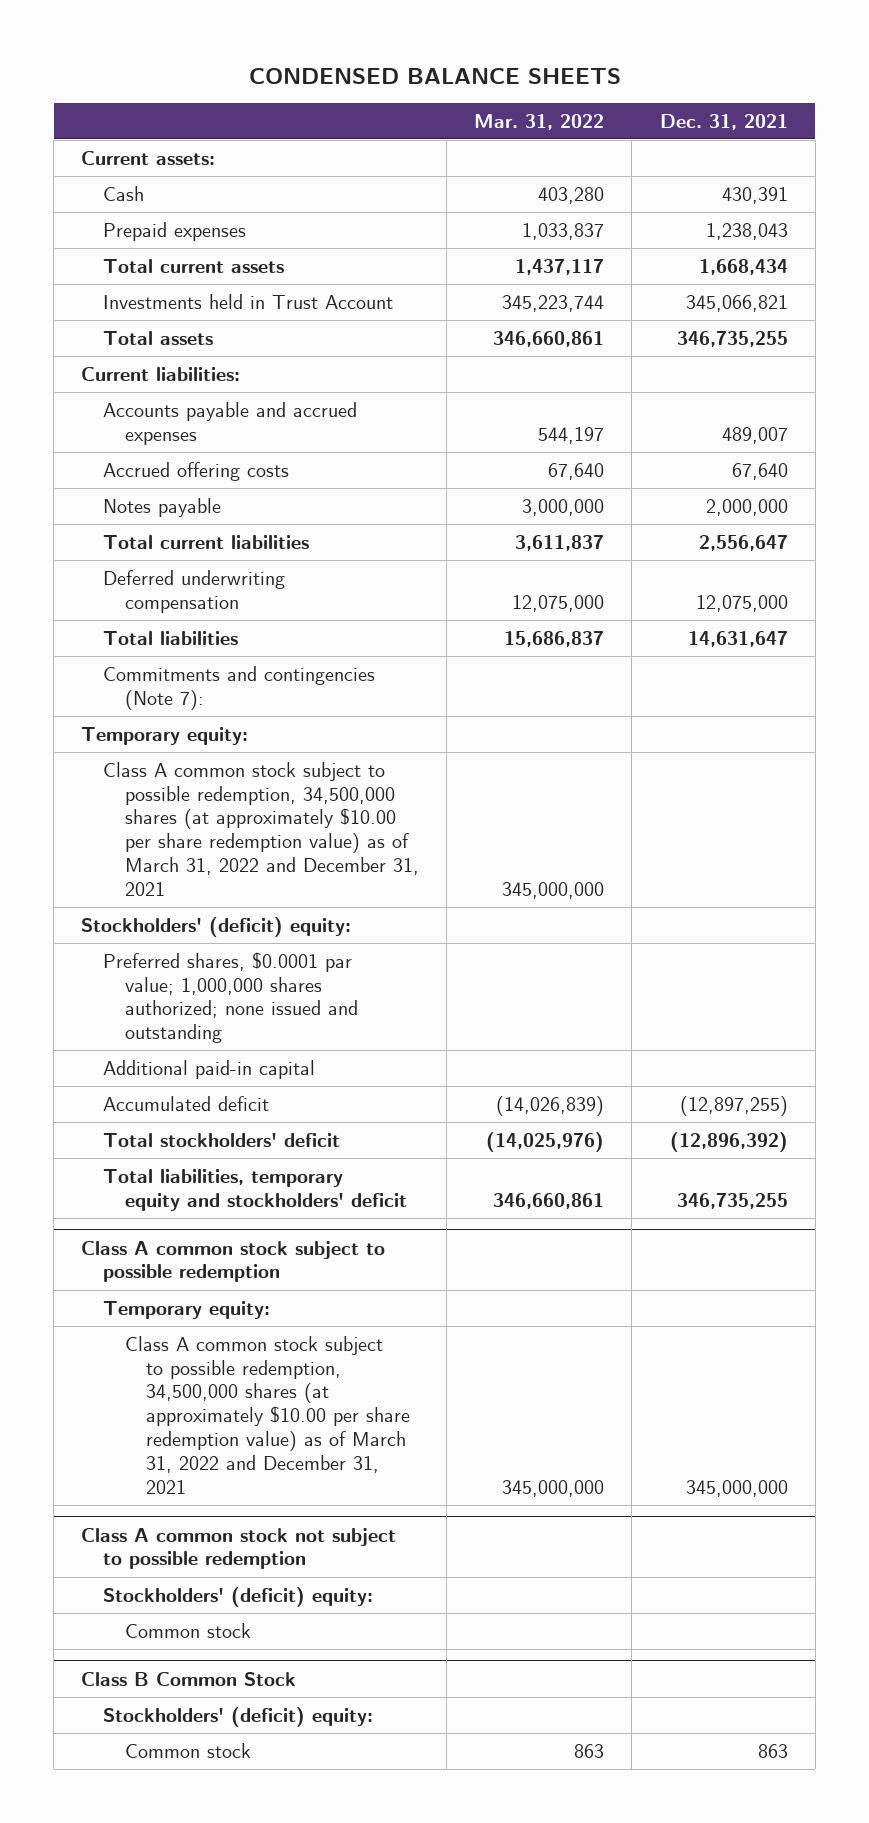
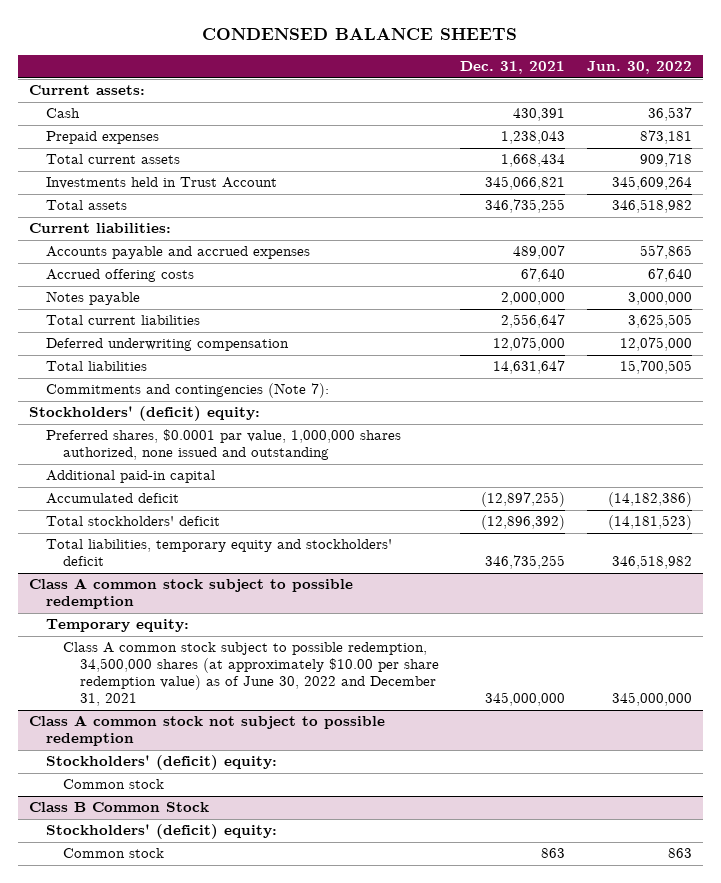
- | Mar. 31, 2022 | Dec. 31, 2021
+ | Dec. 31, 2021 | Jun. 30, 2022
- Temporary equity:
- Class A common stock subject to possible redemption, 34,500,000 shares (at approximately $10.00 per share redemption value) as of March 31, 2022 and December 31, 2021 | 345,000,000 |
- Preferred shares, $0.0001 par value; 1,000,000 shares authorized; none issued and outstanding
+ Preferred shares, $0.0001 par value, 1,000,000 shares authorized, none issued and outstanding
@ Class A common stock subject to possible redemption
- Class A common stock subject to possible redemption, 34,500,000 shares (at approximately $10.00 per share redemption value) as of March 31, 2022 and December 31, 2021 | 345,000,000 | 345,000,000
+ Class A common stock subject to possible redemption, 34,500,000 shares (at approximately $10.00 per share redemption value) as of June 30, 2022 and December 31, 2021 | 345,000,000 | 345,000,000

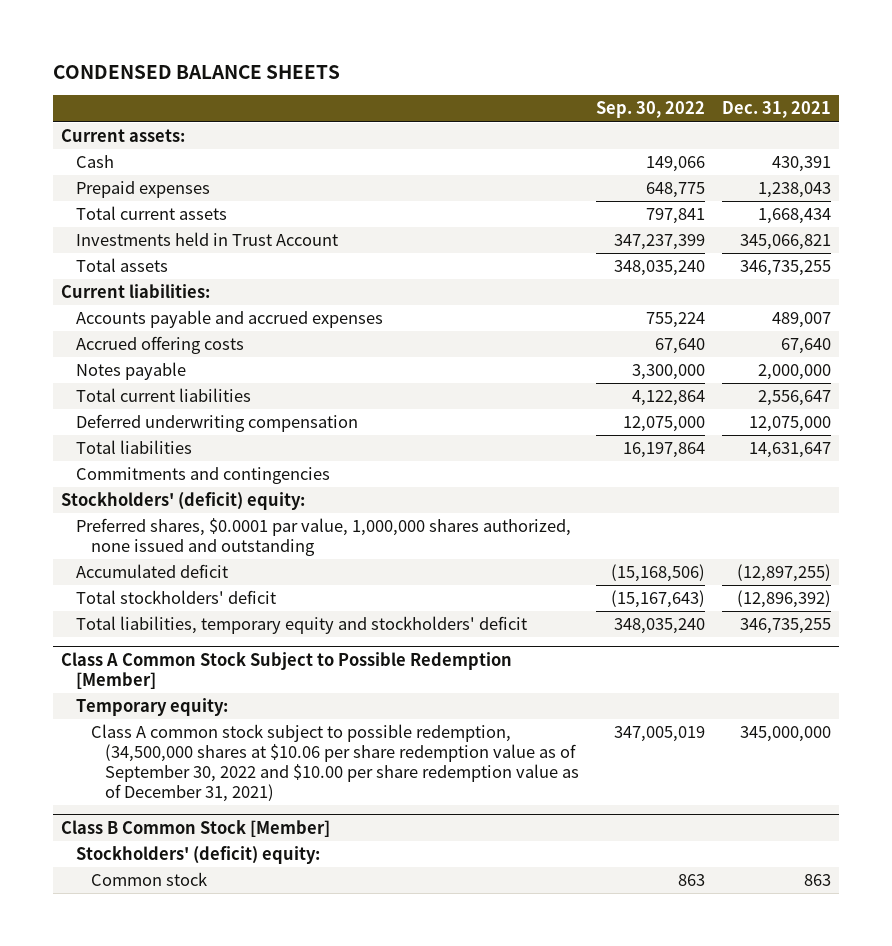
- | Dec. 31, 2021 | Jun. 30, 2022
+ | Sep. 30, 2022 | Dec. 31, 2021
- Commitments and contingencies (Note 7):
+ Commitments and contingencies
- Additional paid-in capital
- Class A common stock subject to possible redemption
+ Class A Common Stock Subject to Possible Redemption [Member]
- Class A common stock subject to possible redemption, 34,500,000 shares (at approximately $10.00 per share redemption value) as of June 30, 2022 and December 31, 2021 | 345,000,000 | 345,000,000
- Class A common stock not subject to possible redemption
- Stockholders' (deficit) equity:
- Common stock
- Class B Common Stock
+ Class A common stock subject to possible redemption, (34,500,000 shares at $10.06 per share redemption value as of September 30, 2022 and $10.00 per share redemption value as of December 31, 2021) | 347,005,019 | 345,000,000
+ Class B Common Stock [Member]

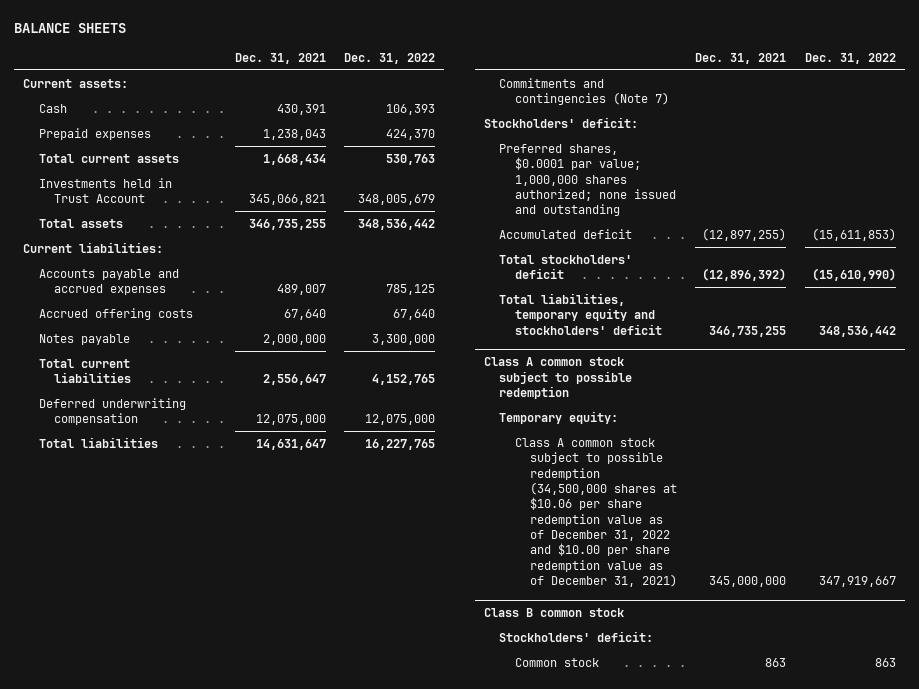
- CONDENSED BALANCE SHEETS
+ BALANCE SHEETS
- | Sep. 30, 2022 | Dec. 31, 2021
+ | Dec. 31, 2021 | Dec. 31, 2022
- Commitments and contingencies
- Stockholders' (deficit) equity:
- Preferred shares, $0.0001 par value, 1,000,000 shares authorized, none issued and outstanding
+ Commitments and contingencies (Note 7)
+ Stockholders' deficit:
+ Preferred shares, $0.0001 par value; 1,000,000 shares authorized; none issued and outstanding
- Class A Common Stock Subject to Possible Redemption [Member]
+ Class A common stock subject to possible redemption
- Class A common stock subject to possible redemption, (34,500,000 shares at $10.06 per share redemption value as of September 30, 2022 and $10.00 per share redemption value as of December 31, 2021) | 347,005,019 | 345,000,000
- Class B Common Stock [Member]
- Stockholders' (deficit) equity:
+ Class A common stock subject to possible redemption (34,500,000 shares at $10.06 per share redemption value as of December 31, 2022 and $10.00 per share redemption value as of December 31, 2021) | 345,000,000 | 347,919,667
+ Class B common stock
+ Stockholders' deficit:

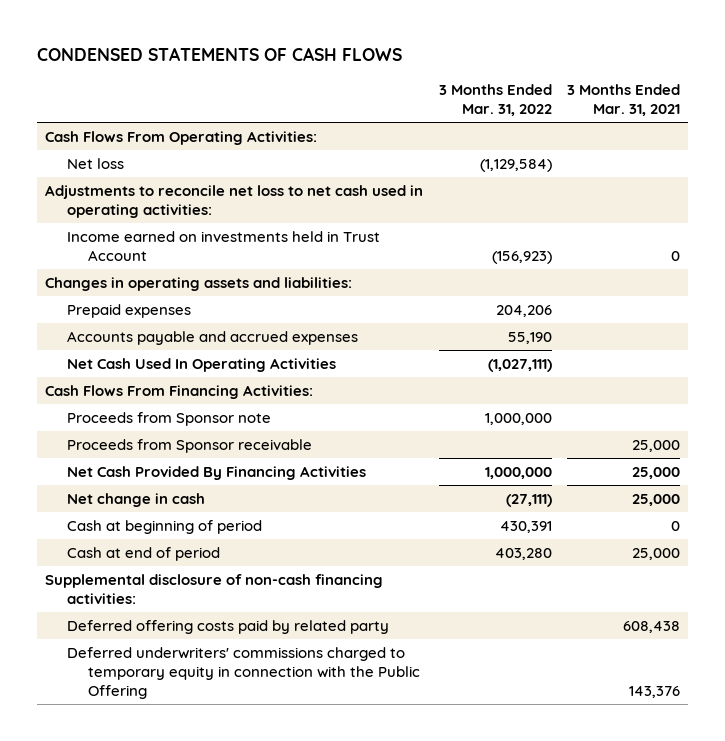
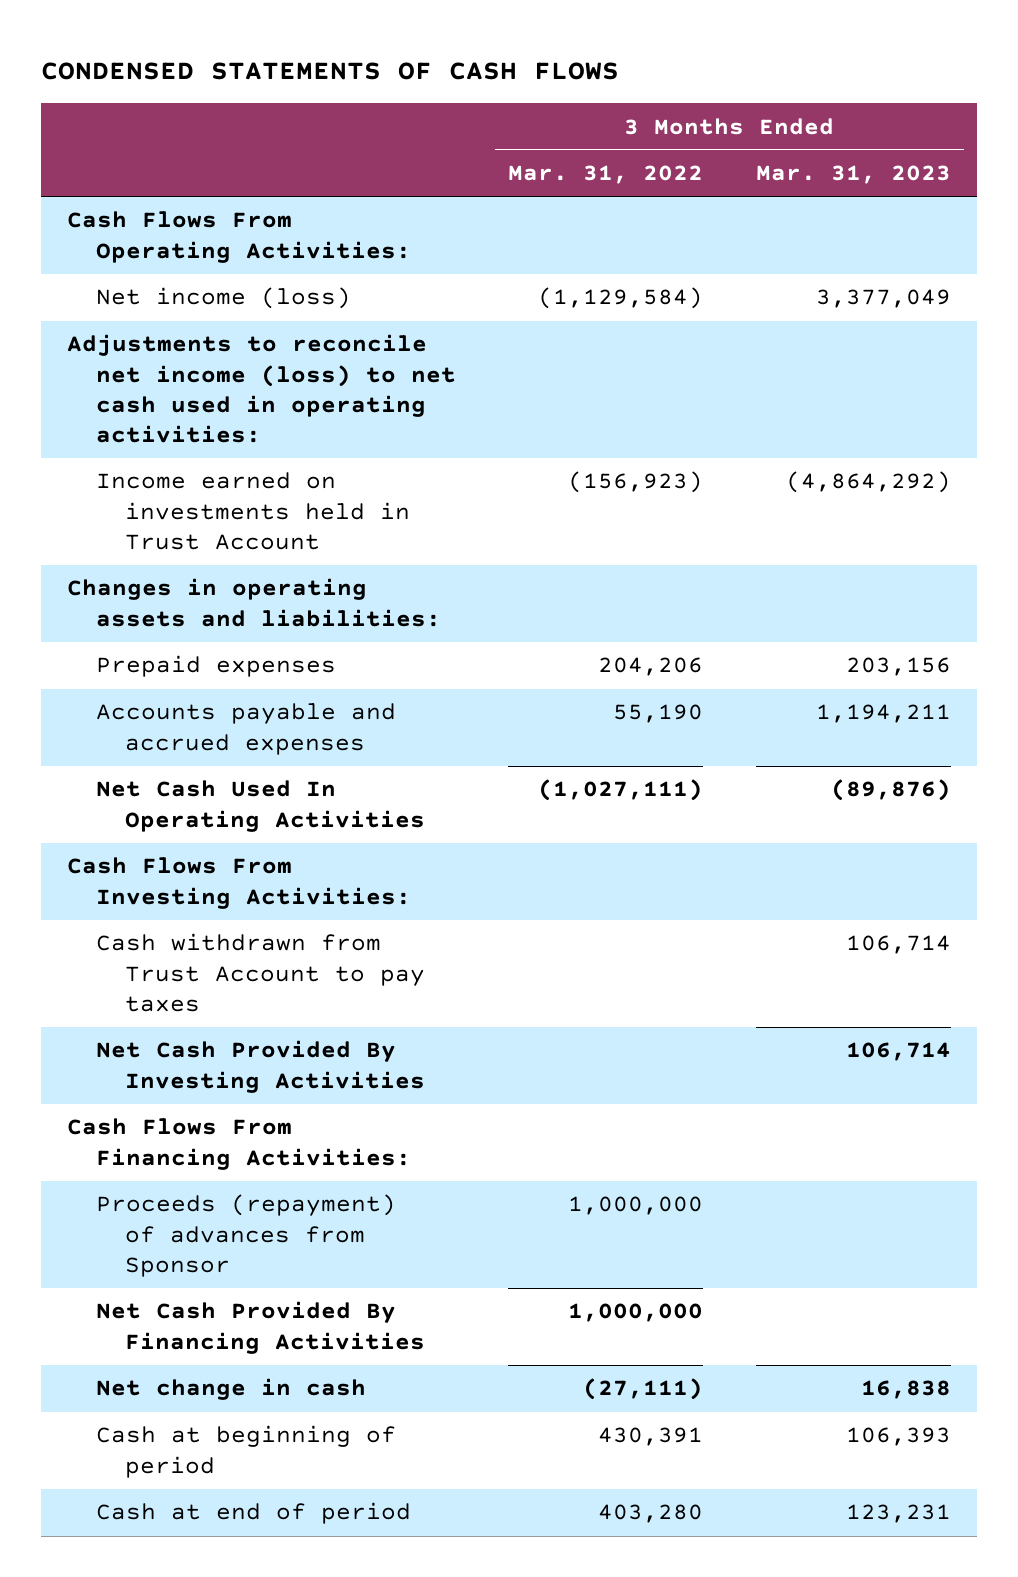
- | 3 Months Ended Mar. 31, 2022 | 3 Months Ended Mar. 31, 2021
+ | 3 Months Ended Mar. 31, 2022 | 3 Months Ended Mar. 31, 2023
- Net loss | (1,129,584) |
- Adjustments to reconcile net loss to net cash used in operating activities:
+ Net income (loss) | (1,129,584) | 3,377,049
+ Adjustments to reconcile net income (loss) to net cash used in operating activities:
+ Cash Flows From Investing Activities:
+ Cash withdrawn from Trust Account to pay taxes | | 106,714
+ Net Cash Provided By Investing Activities | | 106,714
- Proceeds from Sponsor note | 1,000,000 |
- Proceeds from Sponsor receivable | | 25,000
+ Proceeds (repayment) of advances from Sponsor | 1,000,000 |
- Supplemental disclosure of non-cash financing activities:
- Deferred offering costs paid by related party | | 608,438
- Deferred underwriters' commissions charged to temporary equity in connection with the Public Offering | | 143,376

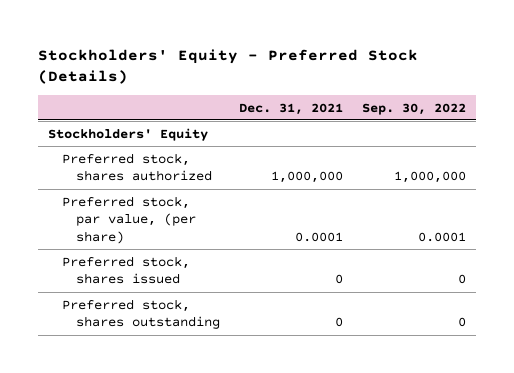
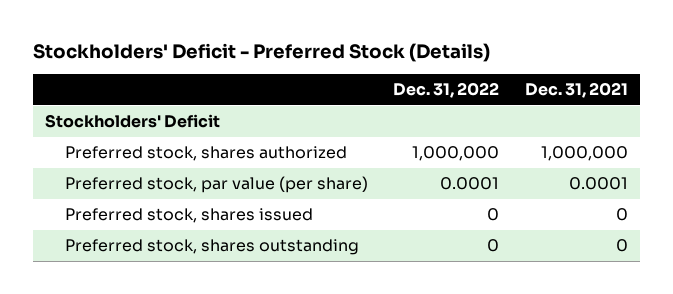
- Stockholders' Equity - Preferred Stock (Details)
+ Stockholders' Deficit - Preferred Stock (Details)
- | Dec. 31, 2021 | Sep. 30, 2022
+ | Dec. 31, 2022 | Dec. 31, 2021
- Stockholders' Equity
+ Stockholders' Deficit
- Preferred stock, par value, (per share) | 0.0001 | 0.0001
+ Preferred stock, par value (per share) | 0.0001 | 0.0001

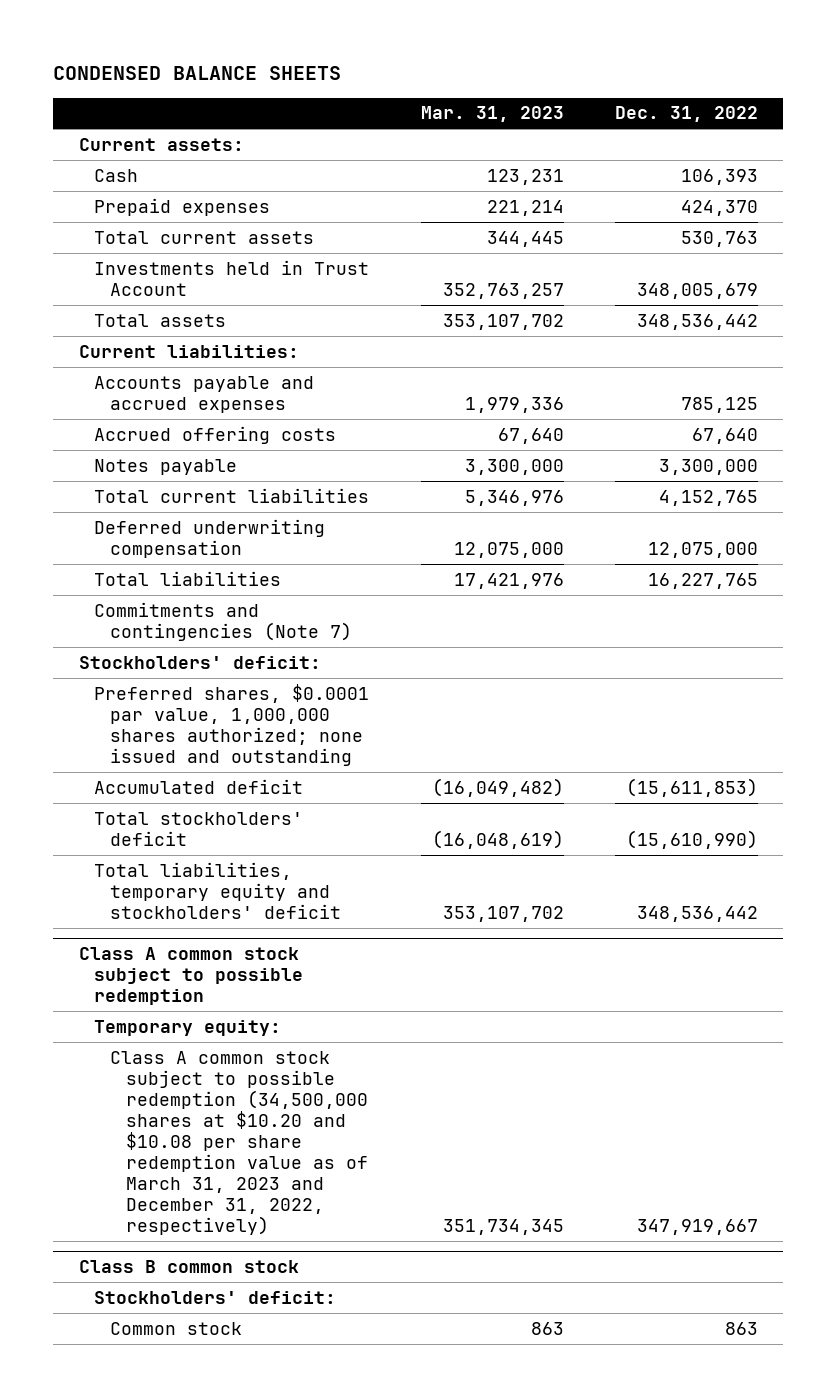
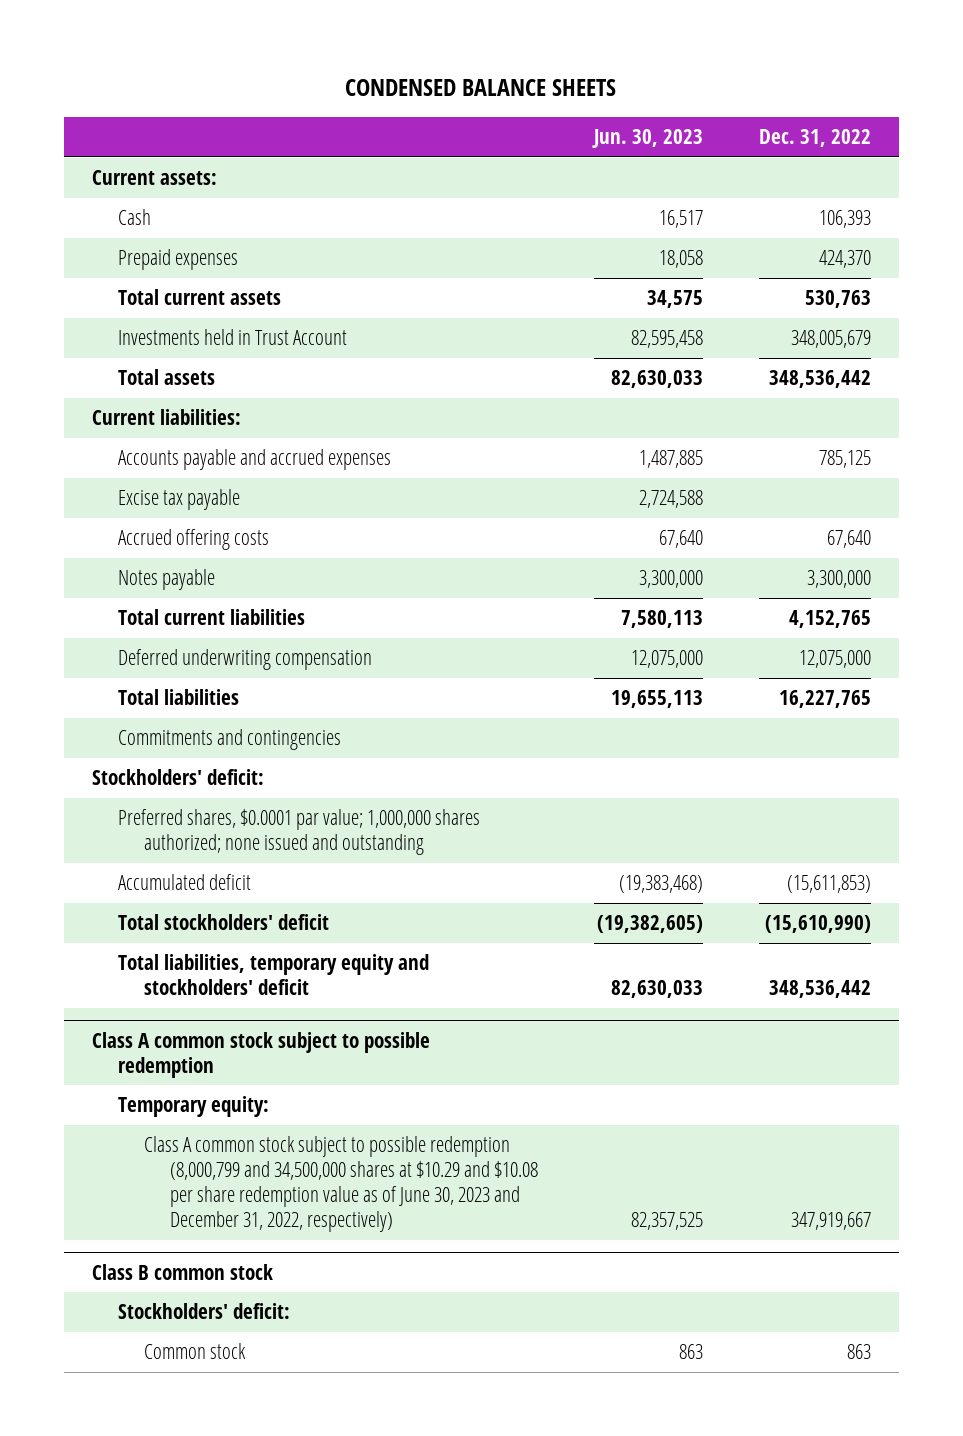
- | Mar. 31, 2023 | Dec. 31, 2022
+ | Jun. 30, 2023 | Dec. 31, 2022
+ Excise tax payable | 2,724,588 |
- Commitments and contingencies (Note 7)
+ Commitments and contingencies
- Preferred shares, $0.0001 par value, 1,000,000 shares authorized; none issued and outstanding
+ Preferred shares, $0.0001 par value; 1,000,000 shares authorized; none issued and outstanding
@ Class A common stock subject to possible redemption
- Class A common stock subject to possible redemption (34,500,000 shares at $10.20 and $10.08 per share redemption value as of March 31, 2023 and December 31, 2022, respectively) | 351,734,345 | 347,919,667
+ Class A common stock subject to possible redemption (8,000,799 and 34,500,000 shares at $10.29 and $10.08 per share redemption value as of June 30, 2023 and December 31, 2022, respectively) | 82,357,525 | 347,919,667

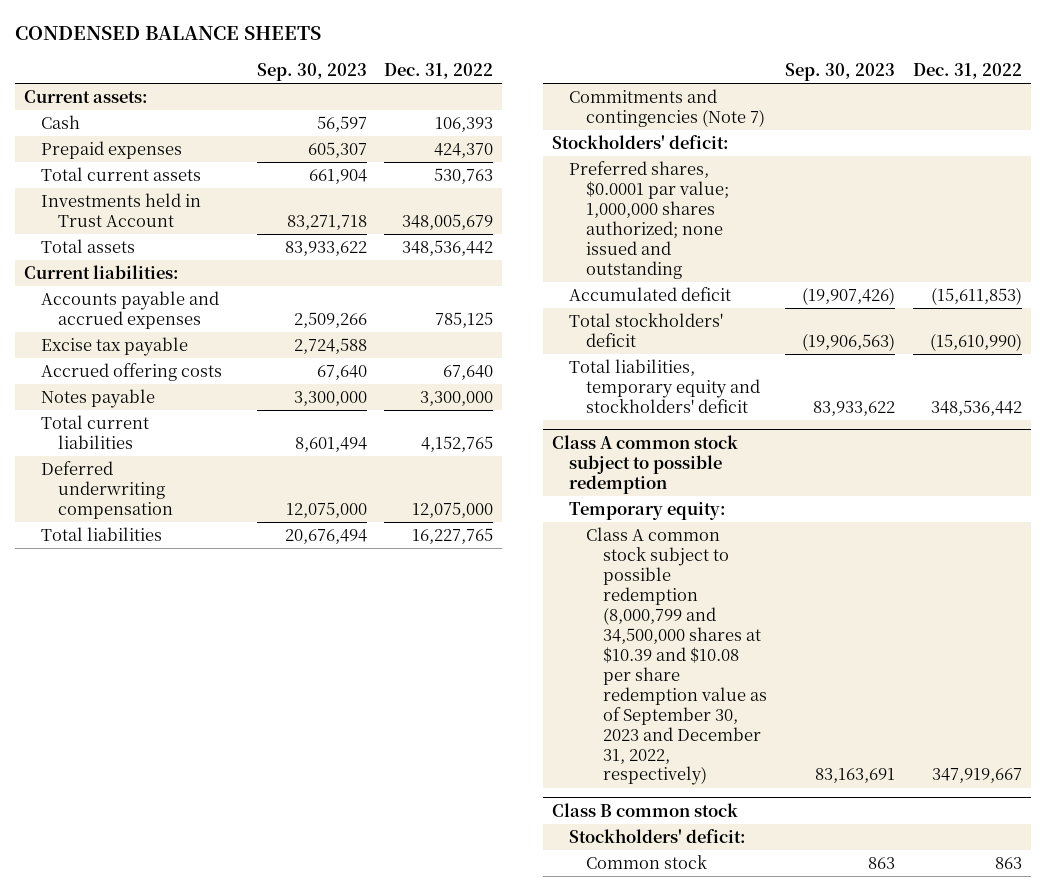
- | Jun. 30, 2023 | Dec. 31, 2022
+ | Sep. 30, 2023 | Dec. 31, 2022
- Commitments and contingencies
+ Commitments and contingencies (Note 7)
@ Class A common stock subject to possible redemption
- Class A common stock subject to possible redemption (8,000,799 and 34,500,000 shares at $10.29 and $10.08 per share redemption value as of June 30, 2023 and December 31, 2022, respectively) | 82,357,525 | 347,919,667
+ Class A common stock subject to possible redemption (8,000,799 and 34,500,000 shares at $10.39 and $10.08 per share redemption value as of September 30, 2023 and December 31, 2022, respectively) | 83,163,691 | 347,919,667

